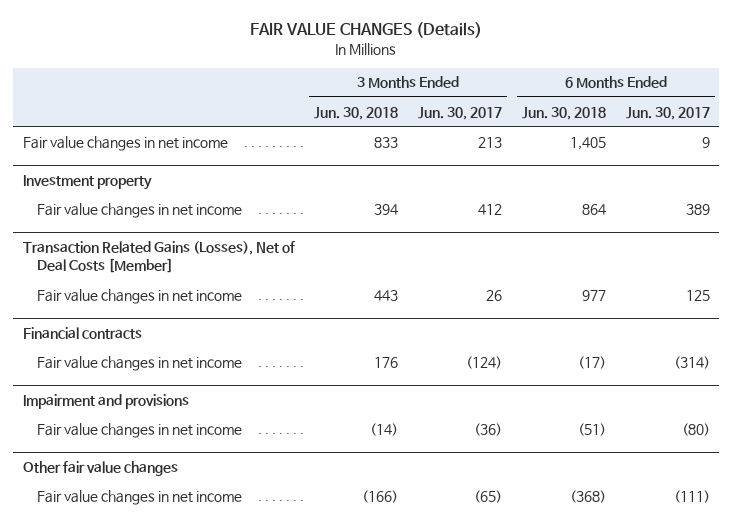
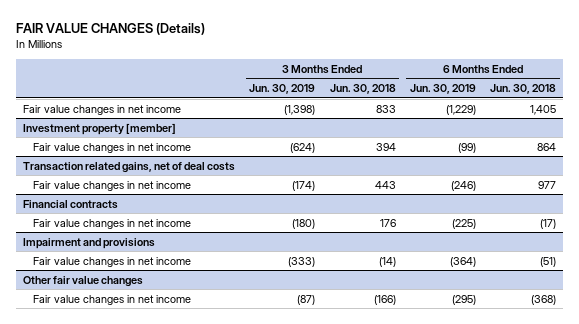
- | 3 Months Ended Jun. 30, 2018 | 3 Months Ended Jun. 30, 2017 | 6 Months Ended Jun. 30, 2018 | 6 Months Ended Jun. 30, 2017
+ | 3 Months Ended Jun. 30, 2019 | 3 Months Ended Jun. 30, 2018 | 6 Months Ended Jun. 30, 2019 | 6 Months Ended Jun. 30, 2018
- Investment property
+ Investment property [member]
- Transaction Related Gains (Losses), Net of Deal Costs [Member]
+ Transaction related gains, net of deal costs

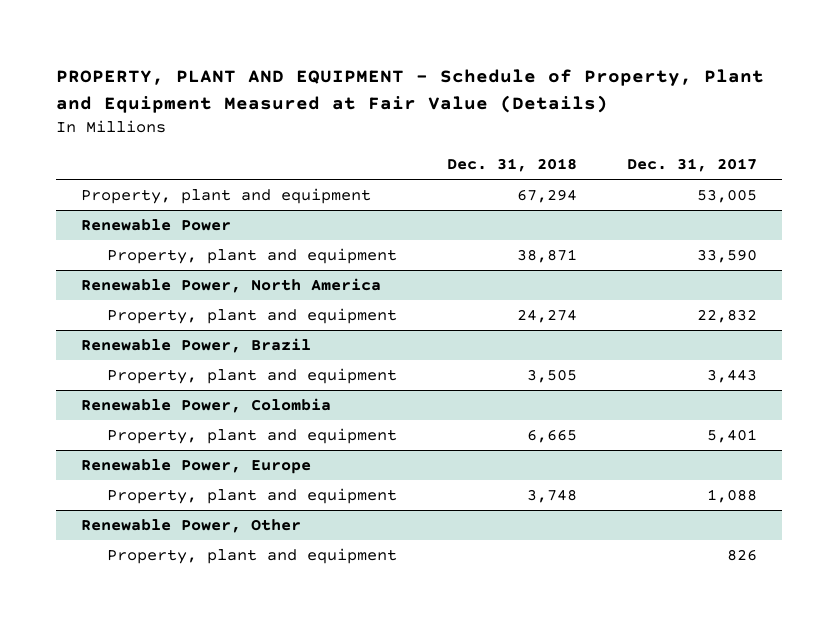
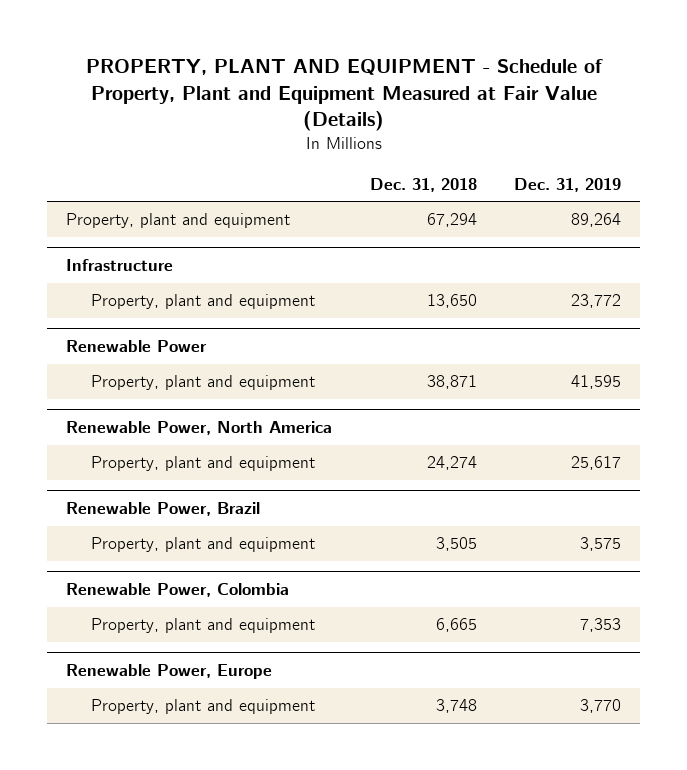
- | Dec. 31, 2018 | Dec. 31, 2017
+ | Dec. 31, 2018 | Dec. 31, 2019
+ Infrastructure
+ Property, plant and equipment | 13,650 | 23,772
- Renewable Power, Other
- Property, plant and equipment | | 826

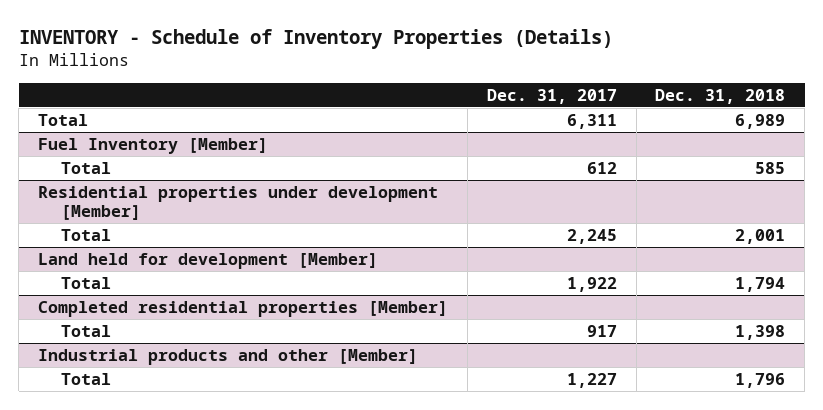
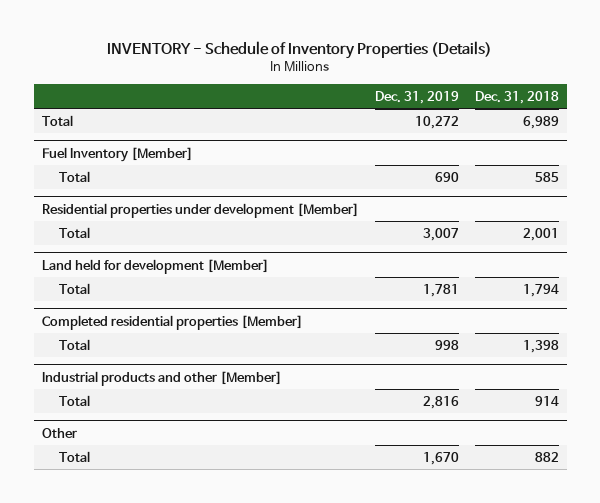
- | Dec. 31, 2017 | Dec. 31, 2018
+ | Dec. 31, 2019 | Dec. 31, 2018
@ Industrial products and other [Member]
- Total | 1,227 | 1,796
+ Total | 2,816 | 914
+ Other
+ Total | 1,670 | 882

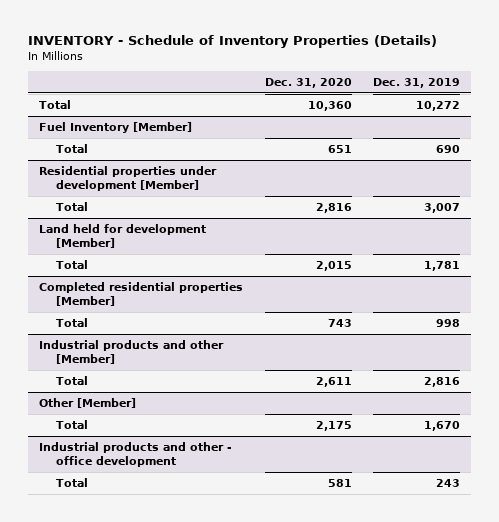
- | Dec. 31, 2019 | Dec. 31, 2018
+ | Dec. 31, 2020 | Dec. 31, 2019
- Other
+ Other [Member]
+ Industrial products and other - office development
+ Total | 581 | 243

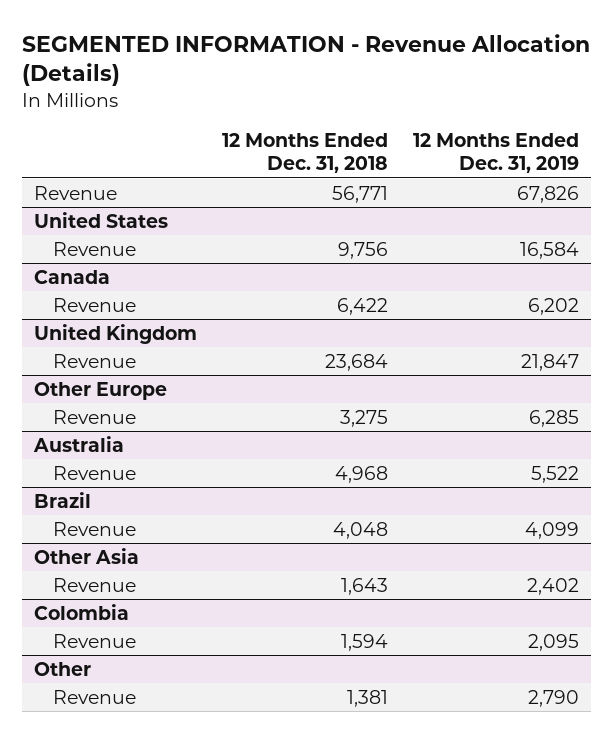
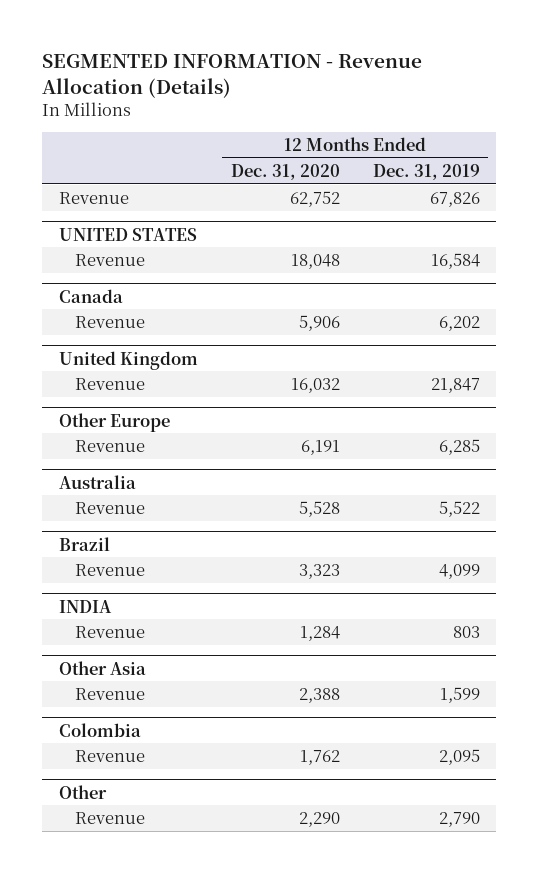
- | 12 Months Ended Dec. 31, 2018 | 12 Months Ended Dec. 31, 2019
+ | 12 Months Ended Dec. 31, 2020 | 12 Months Ended Dec. 31, 2019
- United States
+ UNITED STATES
+ INDIA
+ Revenue | 1,284 | 803
@ Other Asia
- Revenue | 1,643 | 2,402
+ Revenue | 2,388 | 1,599

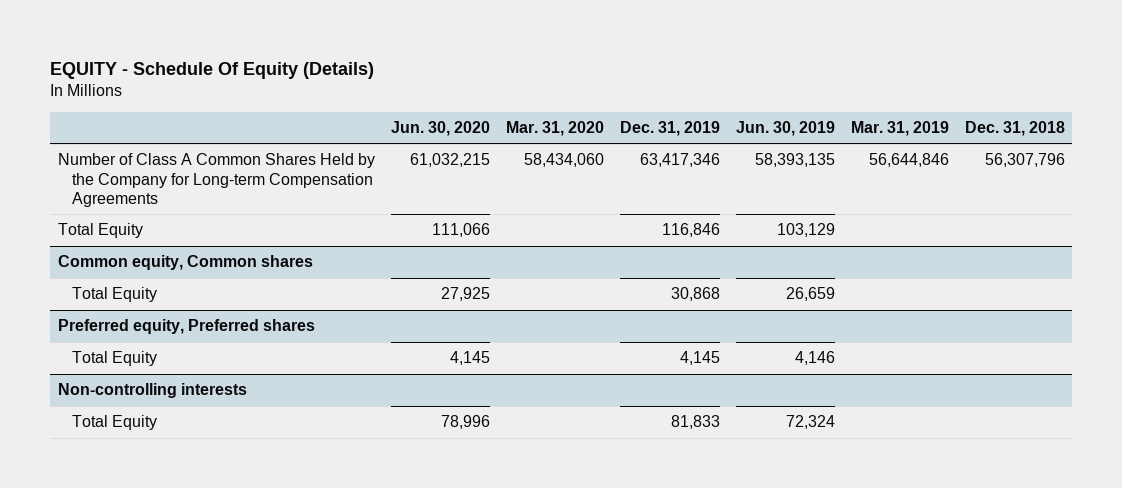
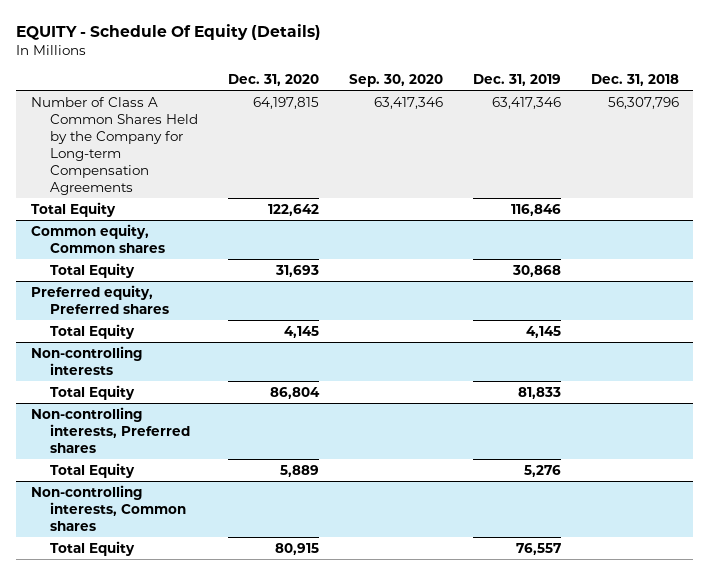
- | Jun. 30, 2020 | Mar. 31, 2020 | Dec. 31, 2019 | Jun. 30, 2019 | Mar. 31, 2019 | Dec. 31, 2018
+ | Dec. 31, 2020 | Sep. 30, 2020 | Dec. 31, 2019 | Dec. 31, 2018
+ Non-controlling interests, Preferred shares
+ Total Equity | 5,889 | | 5,276 |
+ Non-controlling interests, Common shares
+ Total Equity | 80,915 | | 76,557 |

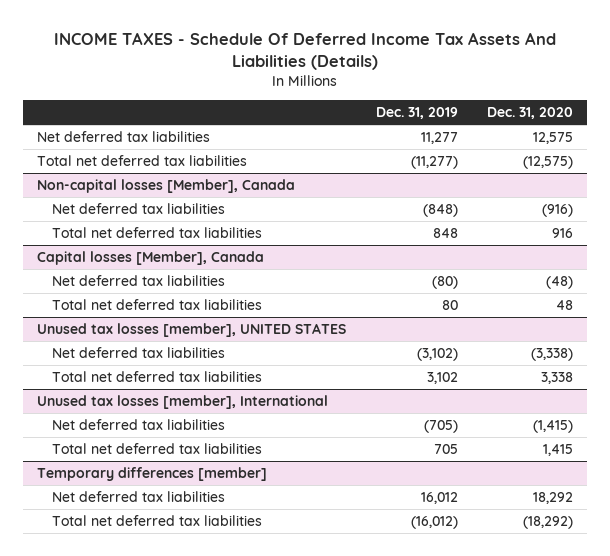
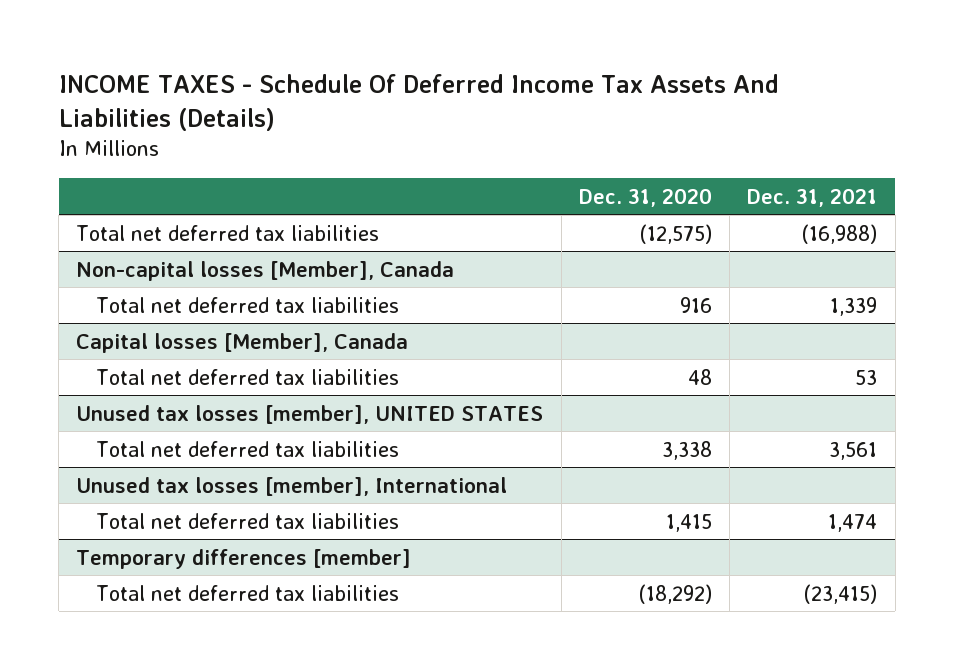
- | Dec. 31, 2019 | Dec. 31, 2020
+ | Dec. 31, 2020 | Dec. 31, 2021
- Net deferred tax liabilities | 11,277 | 12,575
@ Non-capital losses [Member], Canada
- Net deferred tax liabilities | (848) | (916)
@ Capital losses [Member], Canada
- Net deferred tax liabilities | (80) | (48)
@ Unused tax losses [member], UNITED STATES
- Net deferred tax liabilities | (3,102) | (3,338)
@ Unused tax losses [member], International
- Net deferred tax liabilities | (705) | (1,415)
@ Temporary differences [member]
- Net deferred tax liabilities | 16,012 | 18,292

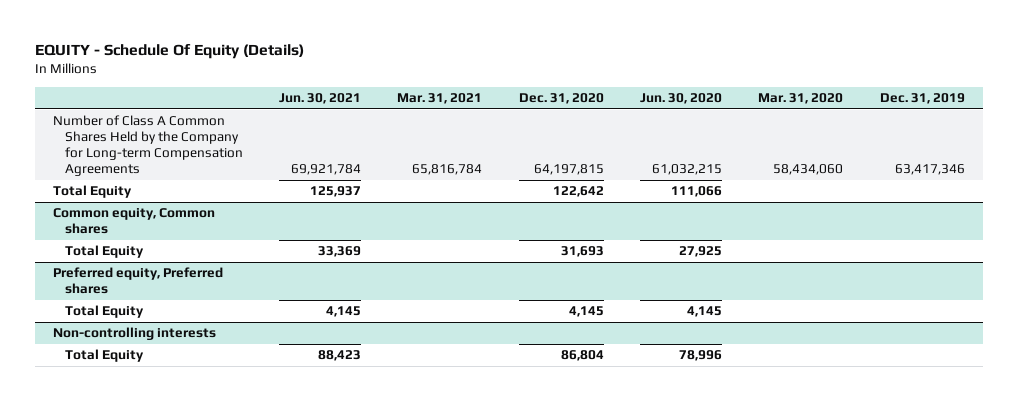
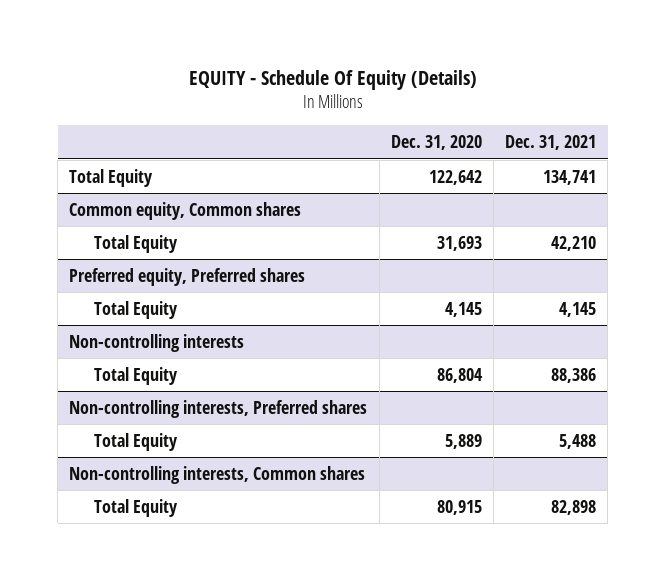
- | Jun. 30, 2021 | Mar. 31, 2021 | Dec. 31, 2020 | Jun. 30, 2020 | Mar. 31, 2020 | Dec. 31, 2019
+ | Dec. 31, 2020 | Dec. 31, 2021
- Number of Class A Common Shares Held by the Company for Long-term Compensation Agreements | 69,921,784 | 65,816,784 | 64,197,815 | 61,032,215 | 58,434,060 | 63,417,346
+ Non-controlling interests, Preferred shares
+ Total Equity | 5,889 | 5,488
+ Non-controlling interests, Common shares
+ Total Equity | 80,915 | 82,898

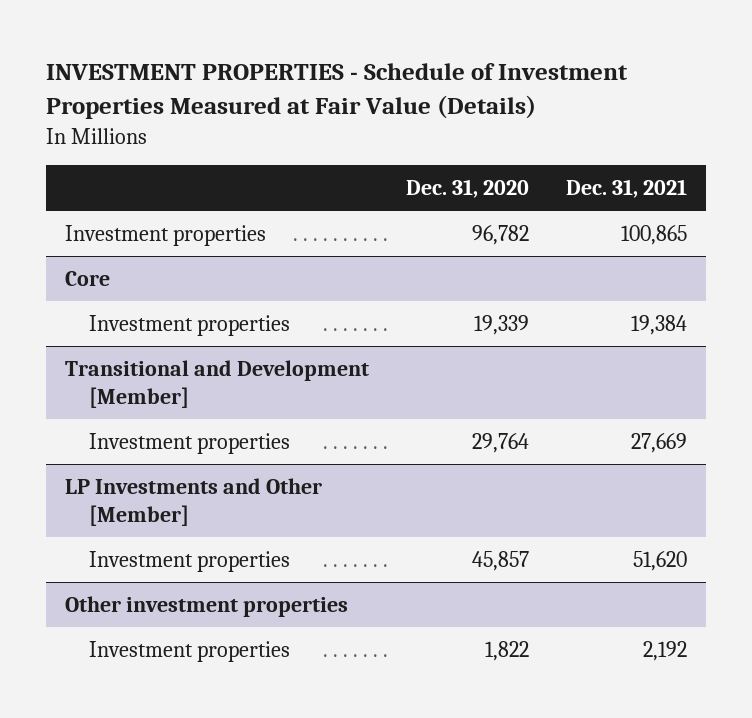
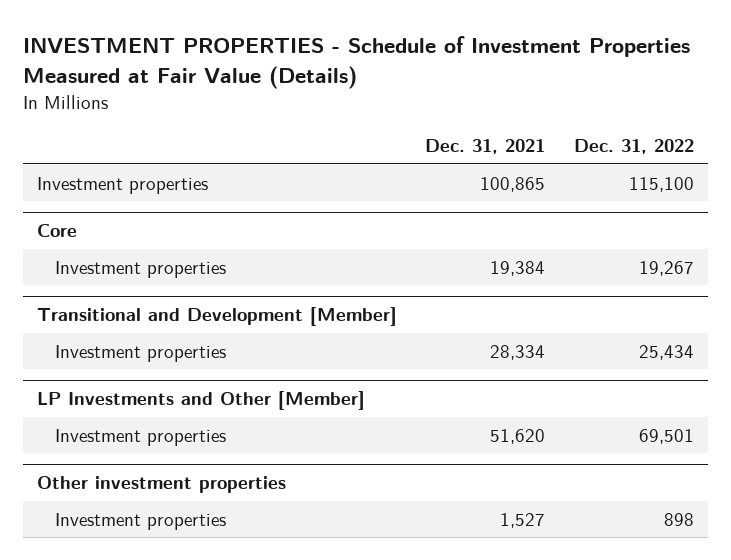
- | Dec. 31, 2020 | Dec. 31, 2021
+ | Dec. 31, 2021 | Dec. 31, 2022
@ Transitional and Development [Member]
- Investment properties | 29,764 | 27,669
+ Investment properties | 28,334 | 25,434
@ Other investment properties
- Investment properties | 1,822 | 2,192
+ Investment properties | 1,527 | 898

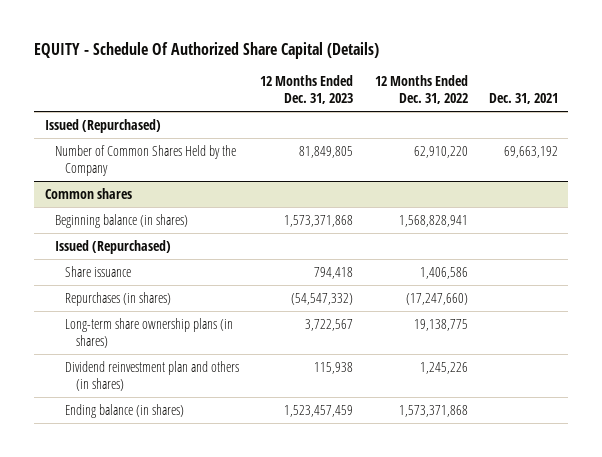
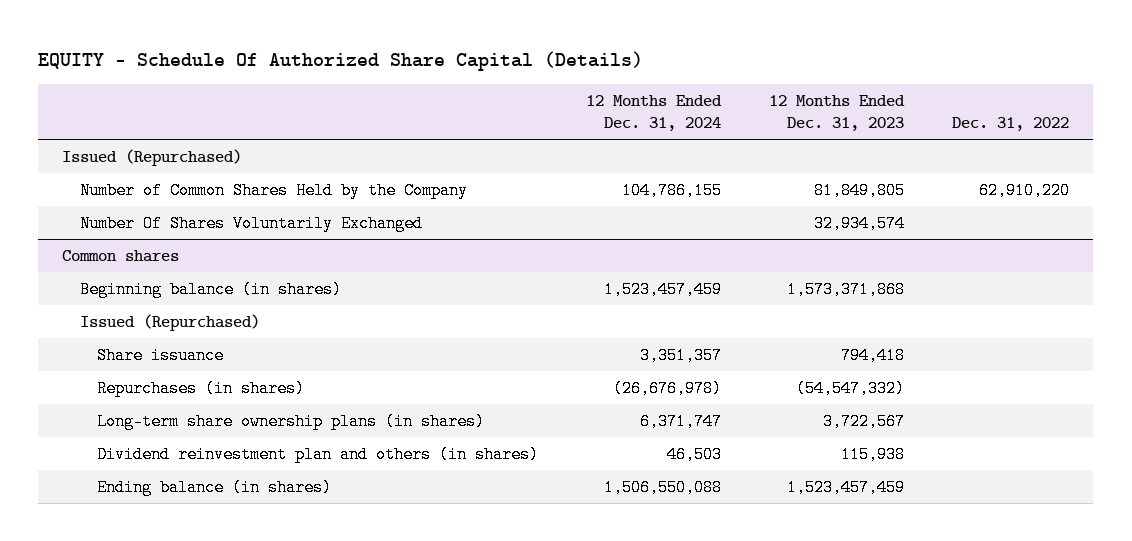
- | 12 Months Ended Dec. 31, 2023 | 12 Months Ended Dec. 31, 2022 | Dec. 31, 2021
+ | 12 Months Ended Dec. 31, 2024 | 12 Months Ended Dec. 31, 2023 | Dec. 31, 2022
+ Number Of Shares Voluntarily Exchanged | | 32,934,574 |

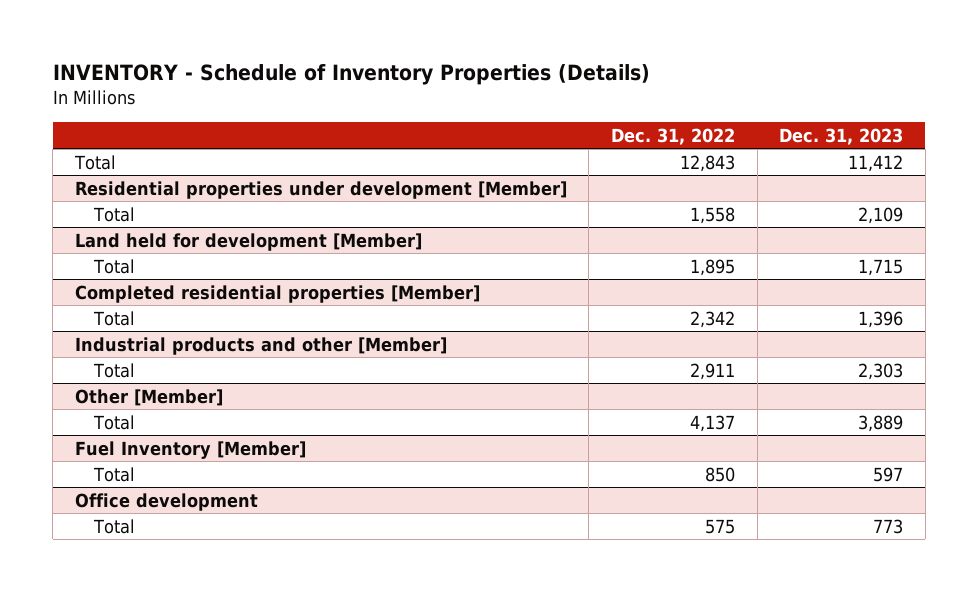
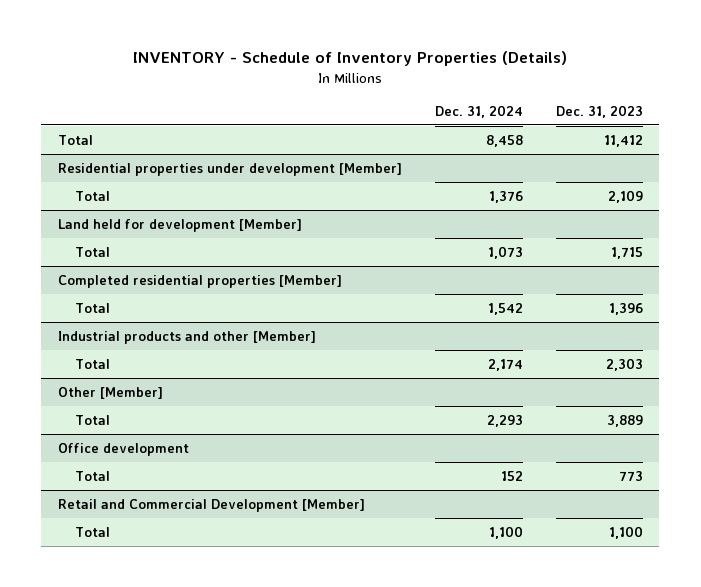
- | Dec. 31, 2022 | Dec. 31, 2023
+ | Dec. 31, 2024 | Dec. 31, 2023
- Fuel Inventory [Member]
- Total | 850 | 597
+ Retail and Commercial Development [Member]
+ Total | 1,100 | 1,100

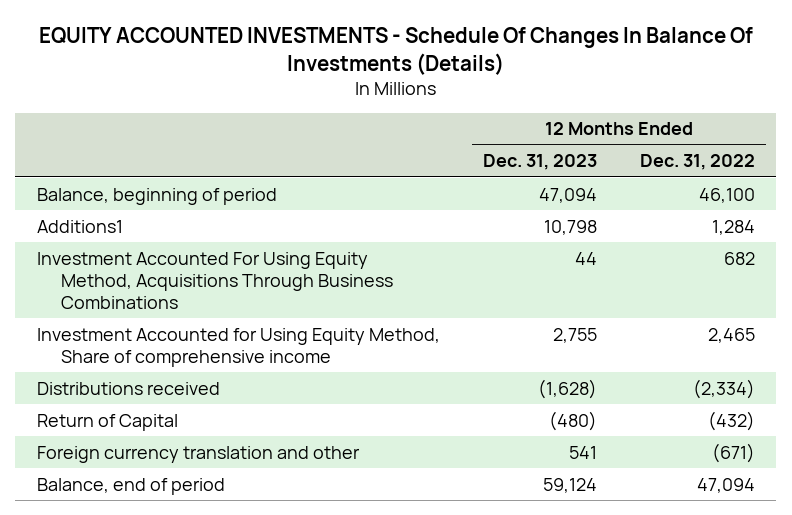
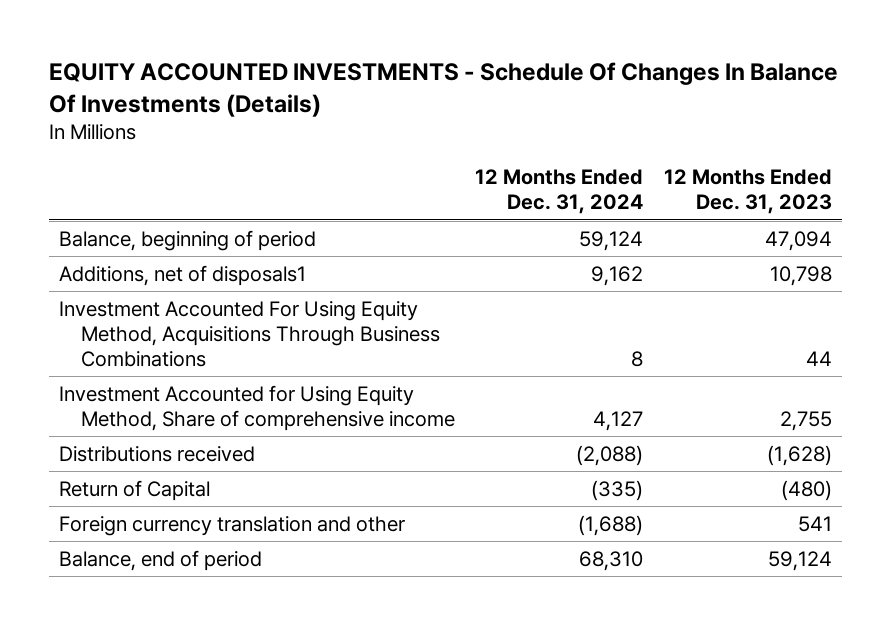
- | 12 Months Ended Dec. 31, 2023 | 12 Months Ended Dec. 31, 2022
+ | 12 Months Ended Dec. 31, 2024 | 12 Months Ended Dec. 31, 2023
- Additions1 | 10,798 | 1,284
+ Additions, net of disposals1 | 9,162 | 10,798

